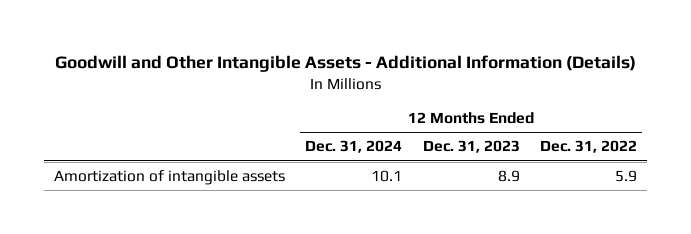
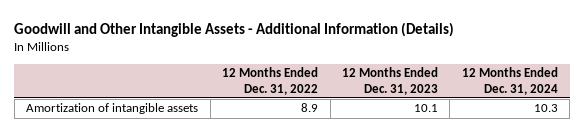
- | 12 Months Ended Dec. 31, 2024 | 12 Months Ended Dec. 31, 2023 | 12 Months Ended Dec. 31, 2022
+ | 12 Months Ended Dec. 31, 2022 | 12 Months Ended Dec. 31, 2023 | 12 Months Ended Dec. 31, 2024
- Amortization of intangible assets | 10.1 | 8.9 | 5.9
+ Amortization of intangible assets | 8.9 | 10.1 | 10.3

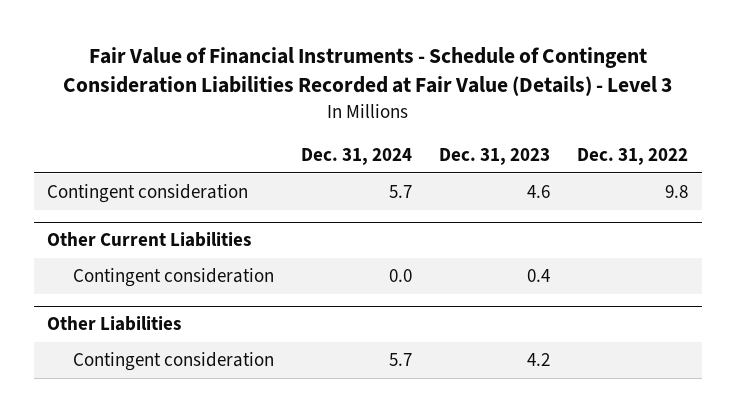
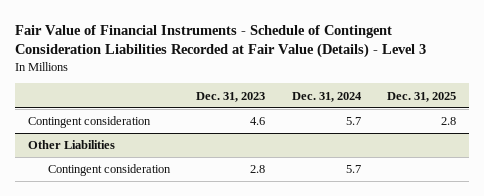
- | Dec. 31, 2024 | Dec. 31, 2023 | Dec. 31, 2022
+ | Dec. 31, 2023 | Dec. 31, 2024 | Dec. 31, 2025
- Other Current Liabilities
- Contingent consideration | 0.0 | 0.4 |
@ Other Liabilities
- Contingent consideration | 5.7 | 4.2 |
+ Contingent consideration | 2.8 | 5.7 |

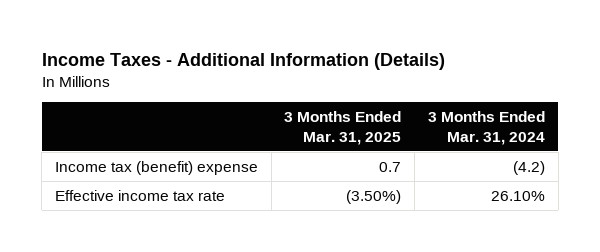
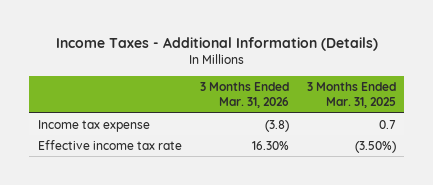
- | 3 Months Ended Mar. 31, 2025 | 3 Months Ended Mar. 31, 2024
+ | 3 Months Ended Mar. 31, 2026 | 3 Months Ended Mar. 31, 2025
- Income tax (benefit) expense | 0.7 | (4.2)
+ Income tax expense | (3.8) | 0.7

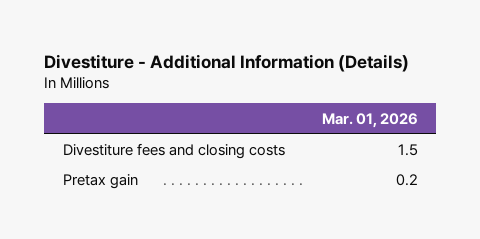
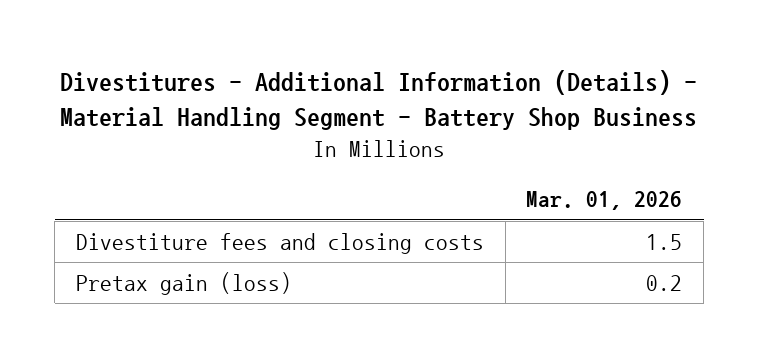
- Divestiture - Additional Information (Details)
+ Divestitures - Additional Information (Details) - Material Handling Segment - Battery Shop Business
- Pretax gain | 0.2
+ Pretax gain (loss) | 0.2

